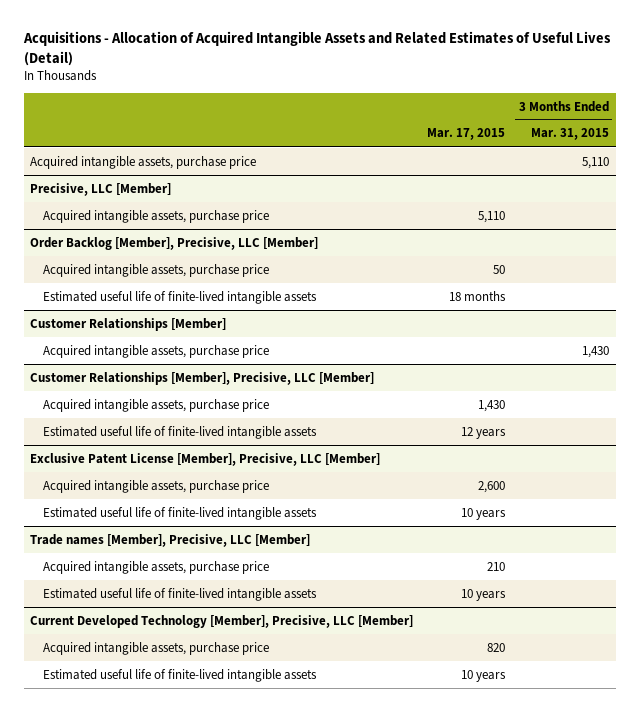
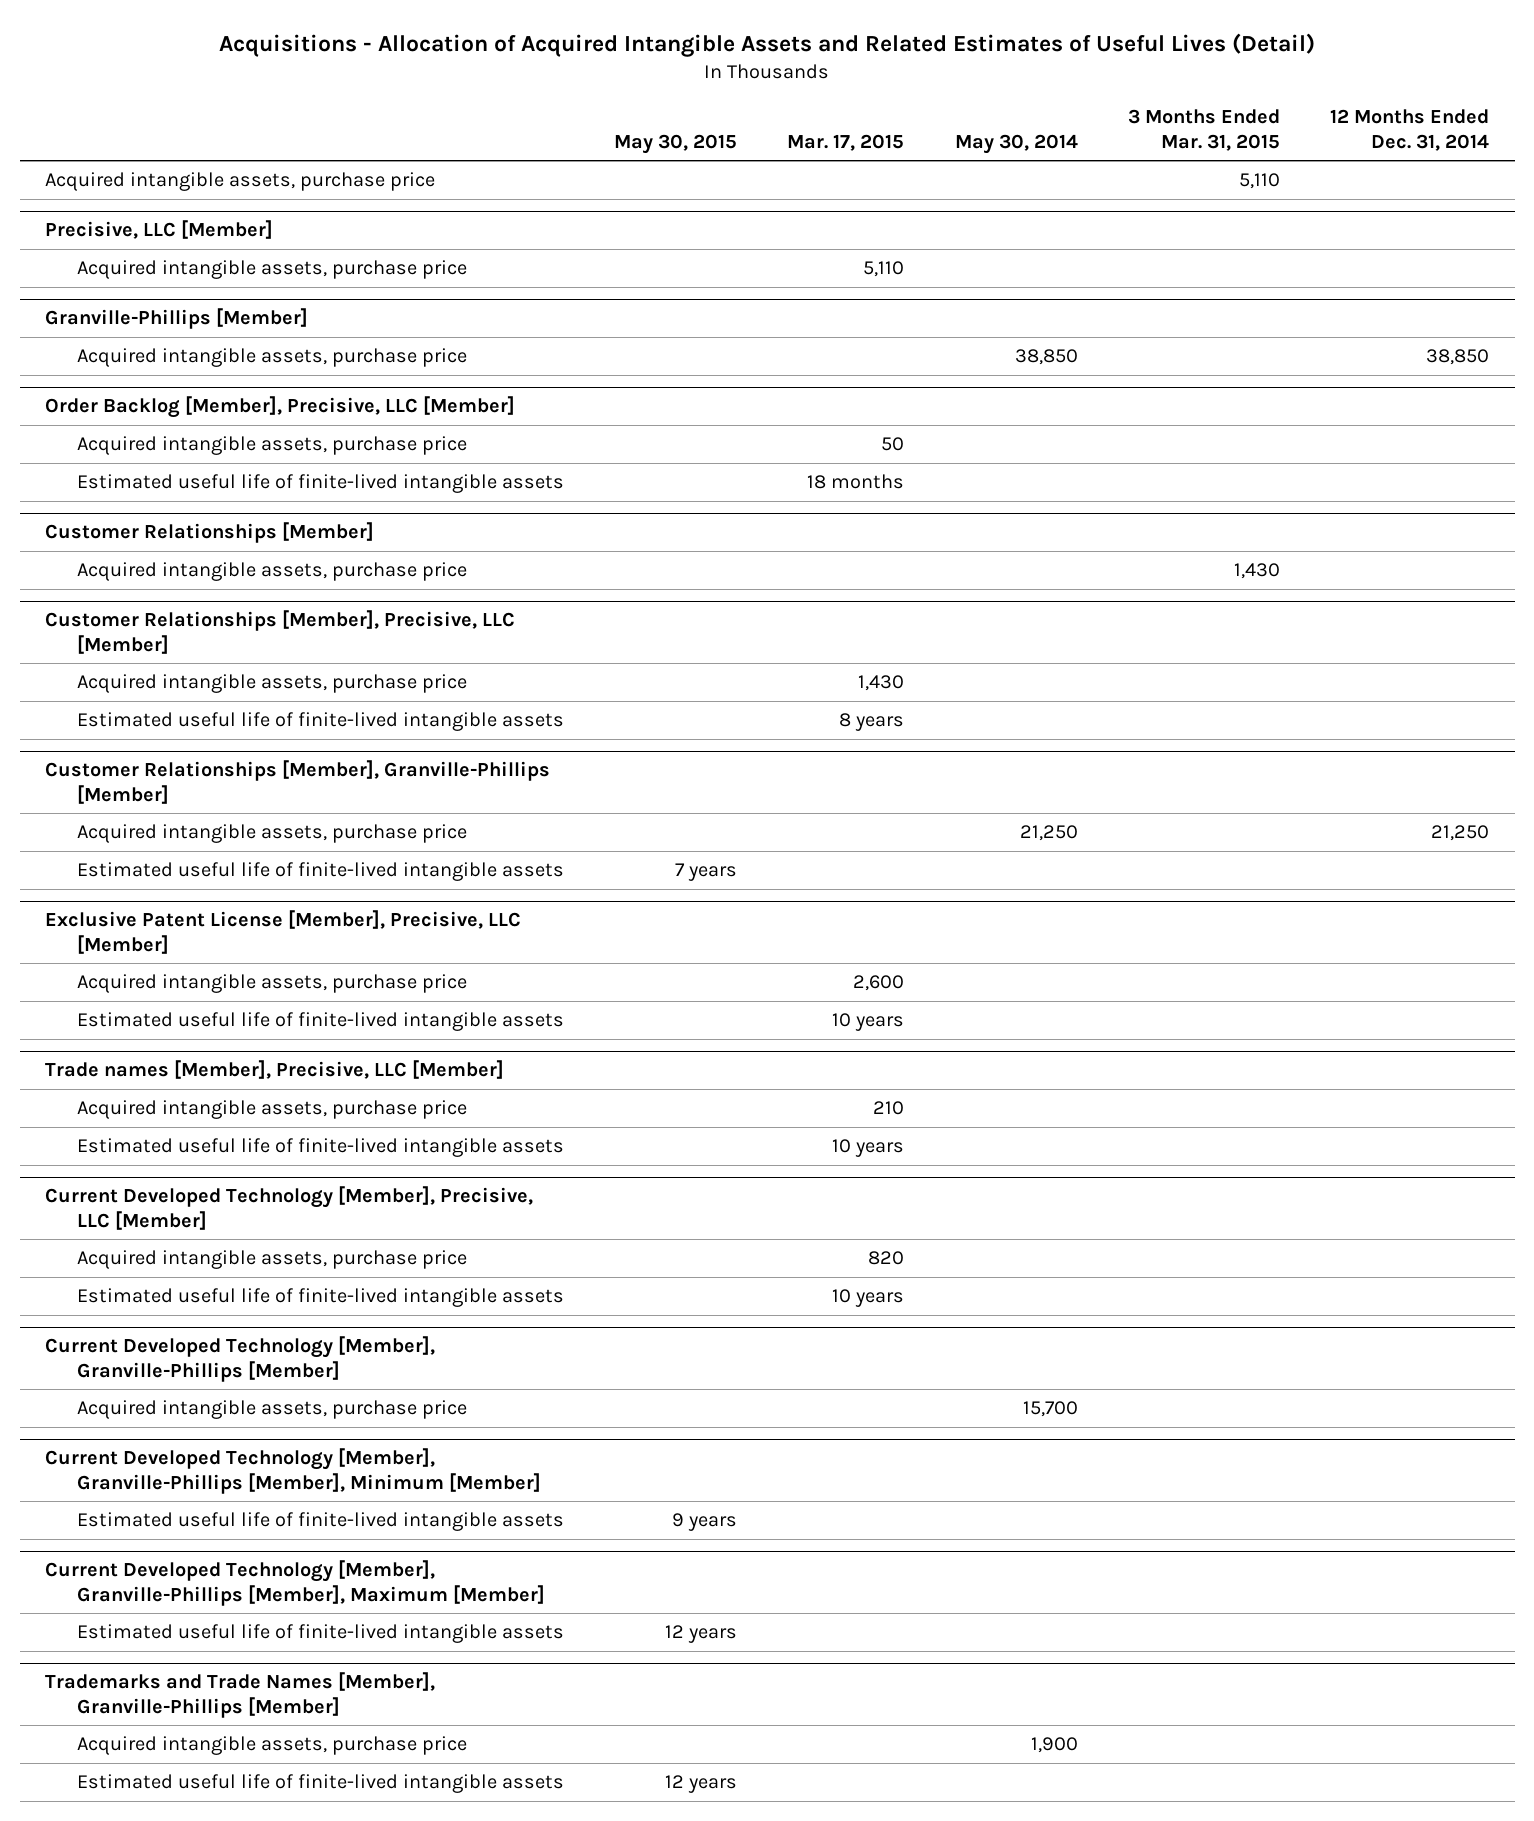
- | Mar. 17, 2015 | 3 Months Ended Mar. 31, 2015
+ | May 30, 2015 | Mar. 17, 2015 | May 30, 2014 | 3 Months Ended Mar. 31, 2015 | 12 Months Ended Dec. 31, 2014
+ Granville-Phillips [Member]
+ Acquired intangible assets, purchase price | | | 38,850 | | 38,850
@ Customer Relationships [Member], Precisive, LLC [Member]
- Estimated useful life of finite-lived intangible assets | 12 years |
+ Estimated useful life of finite-lived intangible assets | | 8 years | | |
+ Customer Relationships [Member], Granville-Phillips [Member]
+ Acquired intangible assets, purchase price | | | 21,250 | | 21,250
+ Estimated useful life of finite-lived intangible assets | 7 years | | | |
+ Current Developed Technology [Member], Granville-Phillips [Member]
+ Acquired intangible assets, purchase price | | | 15,700 | |
+ Current Developed Technology [Member], Granville-Phillips [Member], Minimum [Member]
+ Estimated useful life of finite-lived intangible assets | 9 years | | | |
+ Current Developed Technology [Member], Granville-Phillips [Member], Maximum [Member]
+ Estimated useful life of finite-lived intangible assets | 12 years | | | |
+ Trademarks and Trade Names [Member], Granville-Phillips [Member]
+ Acquired intangible assets, purchase price | | | 1,900 | |
+ Estimated useful life of finite-lived intangible assets | 12 years | | | |

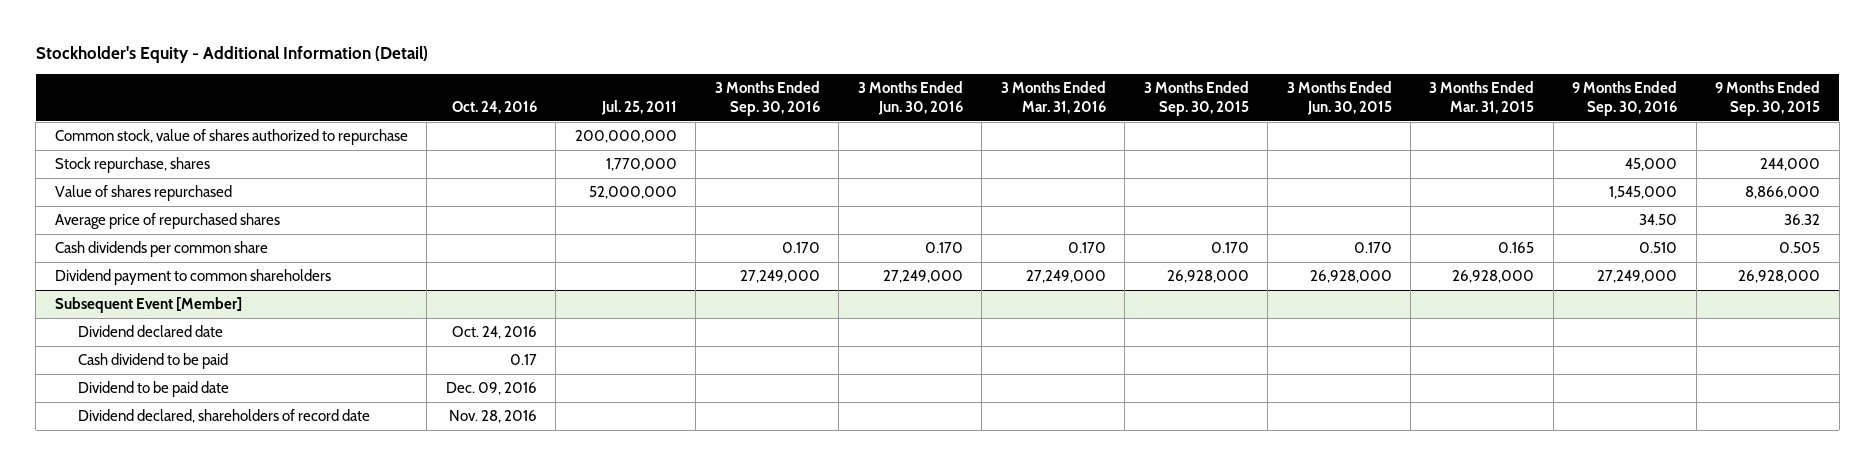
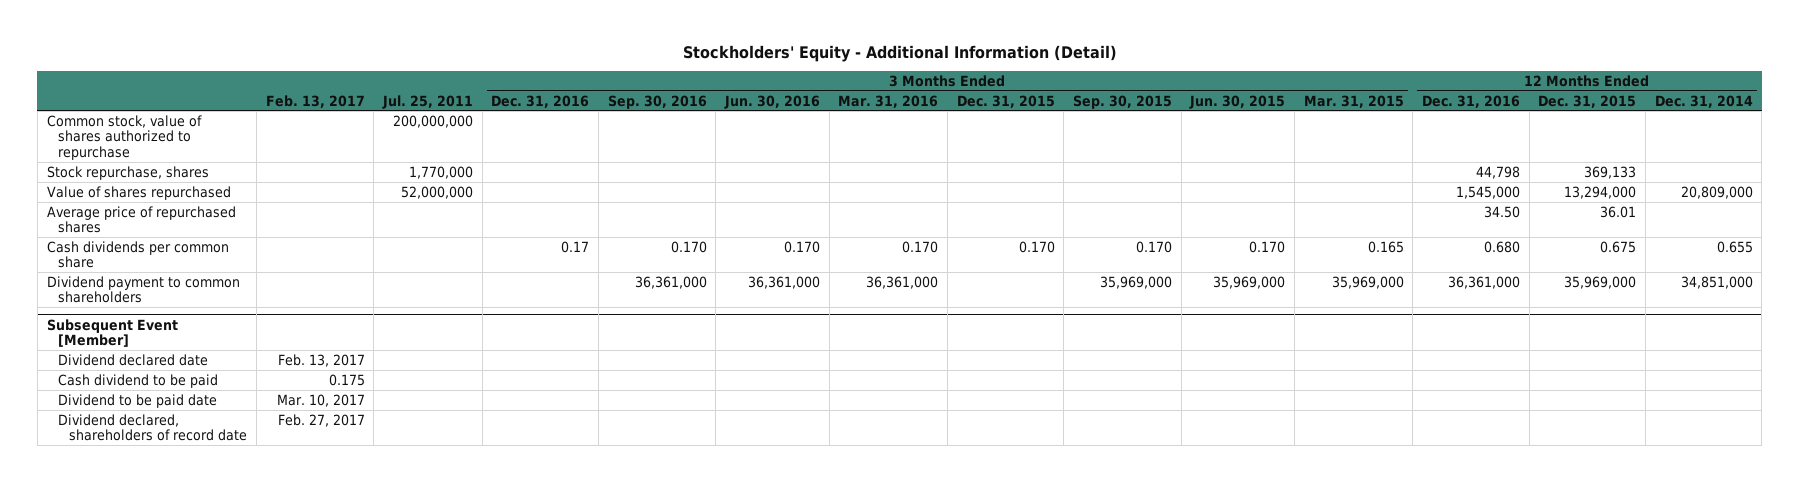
- Stockholder's Equity - Additional Information (Detail)
+ Stockholders' Equity - Additional Information (Detail)
- | Oct. 24, 2016 | Jul. 25, 2011 | 3 Months Ended Sep. 30, 2016 | 3 Months Ended Jun. 30, 2016 | 3 Months Ended Mar. 31, 2016 | 3 Months Ended Sep. 30, 2015 | 3 Months Ended Jun. 30, 2015 | 3 Months Ended Mar. 31, 2015 | 9 Months Ended Sep. 30, 2016 | 9 Months Ended Sep. 30, 2015
+ | Feb. 13, 2017 | Jul. 25, 2011 | 3 Months Ended Dec. 31, 2016 | 3 Months Ended Sep. 30, 2016 | 3 Months Ended Jun. 30, 2016 | 3 Months Ended Mar. 31, 2016 | 3 Months Ended Dec. 31, 2015 | 3 Months Ended Sep. 30, 2015 | 3 Months Ended Jun. 30, 2015 | 3 Months Ended Mar. 31, 2015 | 12 Months Ended Dec. 31, 2016 | 12 Months Ended Dec. 31, 2015 | 12 Months Ended Dec. 31, 2014
- Dividend payment to common shareholders | | | 27,249,000 | 27,249,000 | 27,249,000 | 26,928,000 | 26,928,000 | 26,928,000 | 27,249,000 | 26,928,000
+ Dividend payment to common shareholders | | | | 36,361,000 | 36,361,000 | 36,361,000 | | 35,969,000 | 35,969,000 | 35,969,000 | 36,361,000 | 35,969,000 | 34,851,000

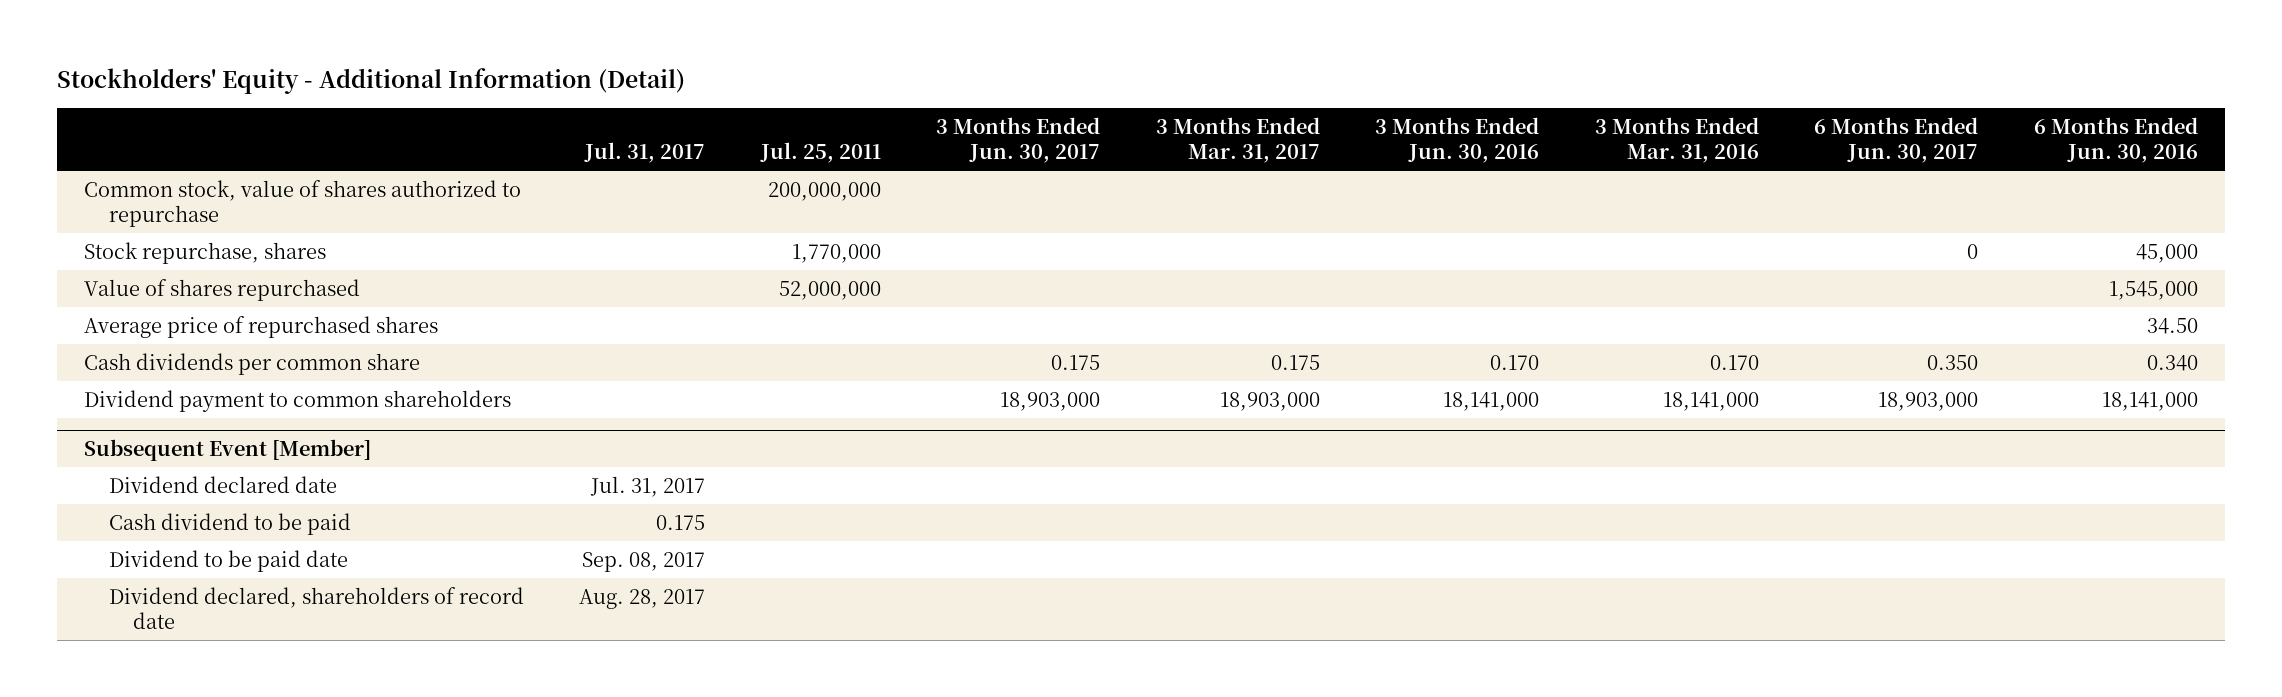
- | Feb. 13, 2017 | Jul. 25, 2011 | 3 Months Ended Dec. 31, 2016 | 3 Months Ended Sep. 30, 2016 | 3 Months Ended Jun. 30, 2016 | 3 Months Ended Mar. 31, 2016 | 3 Months Ended Dec. 31, 2015 | 3 Months Ended Sep. 30, 2015 | 3 Months Ended Jun. 30, 2015 | 3 Months Ended Mar. 31, 2015 | 12 Months Ended Dec. 31, 2016 | 12 Months Ended Dec. 31, 2015 | 12 Months Ended Dec. 31, 2014
+ | Jul. 31, 2017 | Jul. 25, 2011 | 3 Months Ended Jun. 30, 2017 | 3 Months Ended Mar. 31, 2017 | 3 Months Ended Jun. 30, 2016 | 3 Months Ended Mar. 31, 2016 | 6 Months Ended Jun. 30, 2017 | 6 Months Ended Jun. 30, 2016
- Dividend payment to common shareholders | | | | 36,361,000 | 36,361,000 | 36,361,000 | | 35,969,000 | 35,969,000 | 35,969,000 | 36,361,000 | 35,969,000 | 34,851,000
+ Dividend payment to common shareholders | | | 18,903,000 | 18,903,000 | 18,141,000 | 18,141,000 | 18,903,000 | 18,141,000

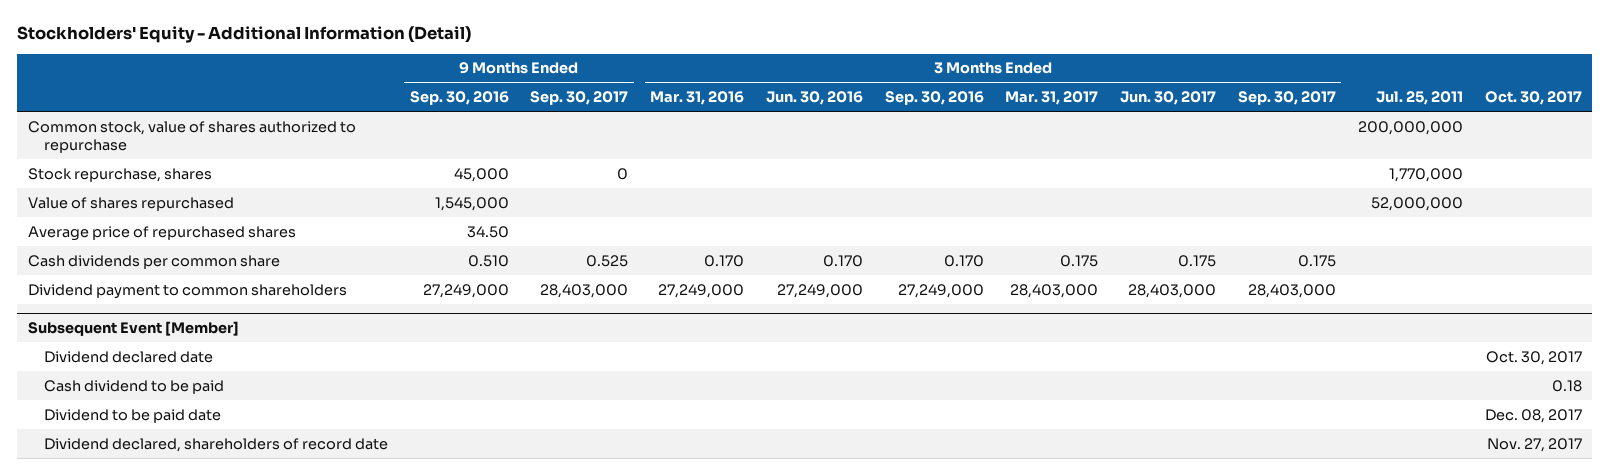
- | Jul. 31, 2017 | Jul. 25, 2011 | 3 Months Ended Jun. 30, 2017 | 3 Months Ended Mar. 31, 2017 | 3 Months Ended Jun. 30, 2016 | 3 Months Ended Mar. 31, 2016 | 6 Months Ended Jun. 30, 2017 | 6 Months Ended Jun. 30, 2016
+ | 9 Months Ended Sep. 30, 2016 | 9 Months Ended Sep. 30, 2017 | 3 Months Ended Mar. 31, 2016 | 3 Months Ended Jun. 30, 2016 | 3 Months Ended Sep. 30, 2016 | 3 Months Ended Mar. 31, 2017 | 3 Months Ended Jun. 30, 2017 | 3 Months Ended Sep. 30, 2017 | Jul. 25, 2011 | Oct. 30, 2017
- Dividend payment to common shareholders | | | 18,903,000 | 18,903,000 | 18,141,000 | 18,141,000 | 18,903,000 | 18,141,000
+ Dividend payment to common shareholders | 27,249,000 | 28,403,000 | 27,249,000 | 27,249,000 | 27,249,000 | 28,403,000 | 28,403,000 | 28,403,000 | |

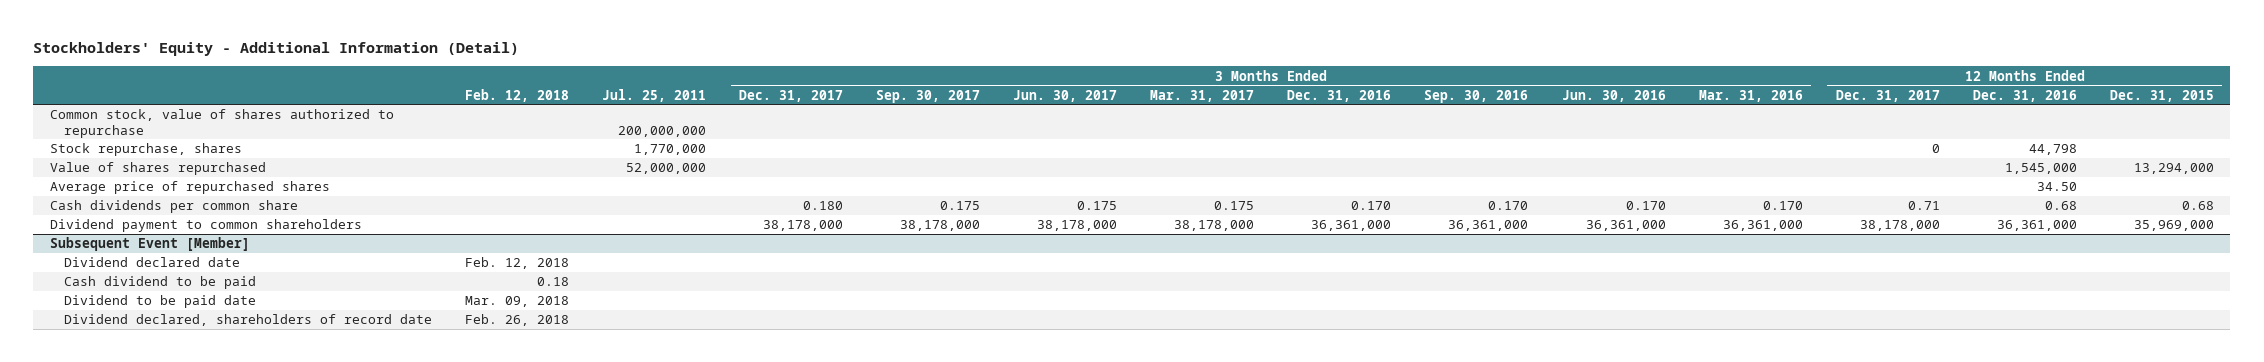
- | 9 Months Ended Sep. 30, 2016 | 9 Months Ended Sep. 30, 2017 | 3 Months Ended Mar. 31, 2016 | 3 Months Ended Jun. 30, 2016 | 3 Months Ended Sep. 30, 2016 | 3 Months Ended Mar. 31, 2017 | 3 Months Ended Jun. 30, 2017 | 3 Months Ended Sep. 30, 2017 | Jul. 25, 2011 | Oct. 30, 2017
+ | Feb. 12, 2018 | Jul. 25, 2011 | 3 Months Ended Dec. 31, 2017 | 3 Months Ended Sep. 30, 2017 | 3 Months Ended Jun. 30, 2017 | 3 Months Ended Mar. 31, 2017 | 3 Months Ended Dec. 31, 2016 | 3 Months Ended Sep. 30, 2016 | 3 Months Ended Jun. 30, 2016 | 3 Months Ended Mar. 31, 2016 | 12 Months Ended Dec. 31, 2017 | 12 Months Ended Dec. 31, 2016 | 12 Months Ended Dec. 31, 2015
- Dividend payment to common shareholders | 27,249,000 | 28,403,000 | 27,249,000 | 27,249,000 | 27,249,000 | 28,403,000 | 28,403,000 | 28,403,000 | |
+ Dividend payment to common shareholders | | | 38,178,000 | 38,178,000 | 38,178,000 | 38,178,000 | 36,361,000 | 36,361,000 | 36,361,000 | 36,361,000 | 38,178,000 | 36,361,000 | 35,969,000

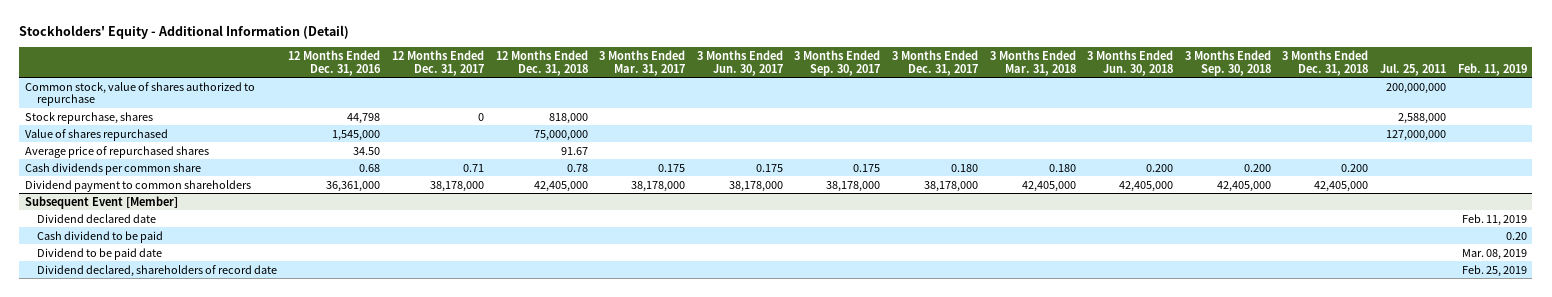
- | Feb. 12, 2018 | Jul. 25, 2011 | 3 Months Ended Dec. 31, 2017 | 3 Months Ended Sep. 30, 2017 | 3 Months Ended Jun. 30, 2017 | 3 Months Ended Mar. 31, 2017 | 3 Months Ended Dec. 31, 2016 | 3 Months Ended Sep. 30, 2016 | 3 Months Ended Jun. 30, 2016 | 3 Months Ended Mar. 31, 2016 | 12 Months Ended Dec. 31, 2017 | 12 Months Ended Dec. 31, 2016 | 12 Months Ended Dec. 31, 2015
+ | 12 Months Ended Dec. 31, 2016 | 12 Months Ended Dec. 31, 2017 | 12 Months Ended Dec. 31, 2018 | 3 Months Ended Mar. 31, 2017 | 3 Months Ended Jun. 30, 2017 | 3 Months Ended Sep. 30, 2017 | 3 Months Ended Dec. 31, 2017 | 3 Months Ended Mar. 31, 2018 | 3 Months Ended Jun. 30, 2018 | 3 Months Ended Sep. 30, 2018 | 3 Months Ended Dec. 31, 2018 | Jul. 25, 2011 | Feb. 11, 2019
- Stock repurchase, shares | | 1,770,000 | | | | | | | | | 0 | 44,798 |
- Value of shares repurchased | | 52,000,000 | | | | | | | | | | 1,545,000 | 13,294,000
+ Stock repurchase, shares | 44,798 | 0 | 818,000 | | | | | | | | | 2,588,000 |
+ Value of shares repurchased | 1,545,000 | | 75,000,000 | | | | | | | | | 127,000,000 |

